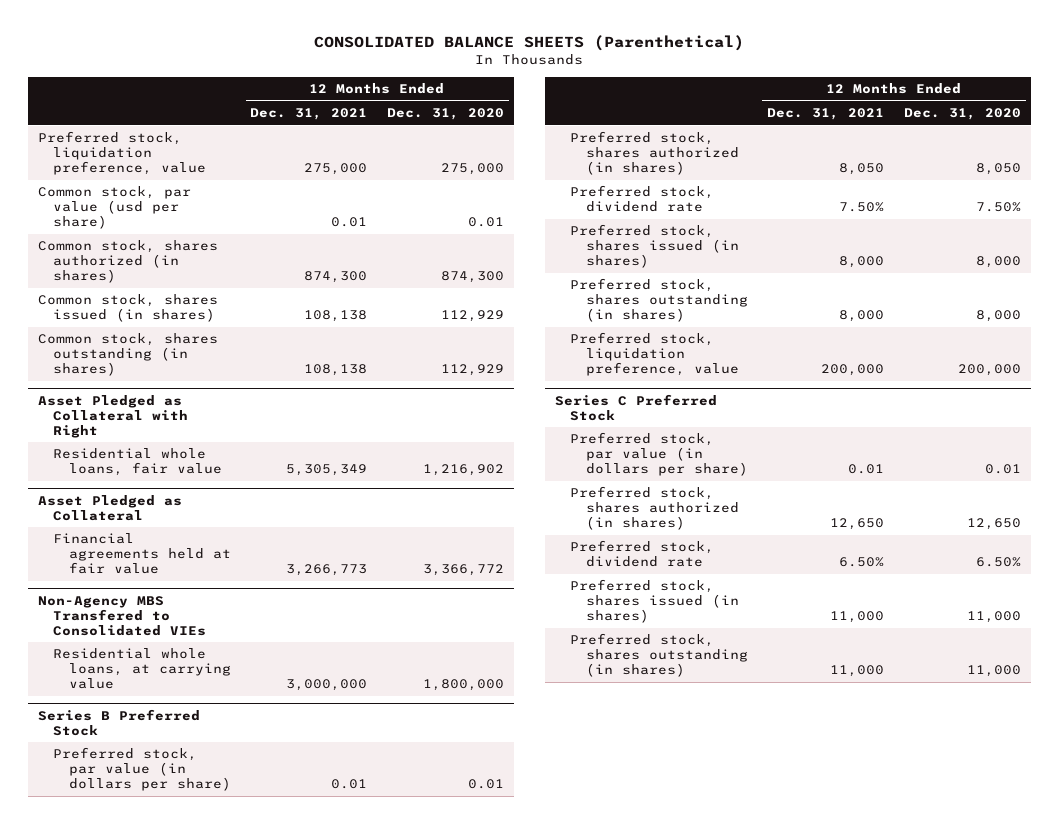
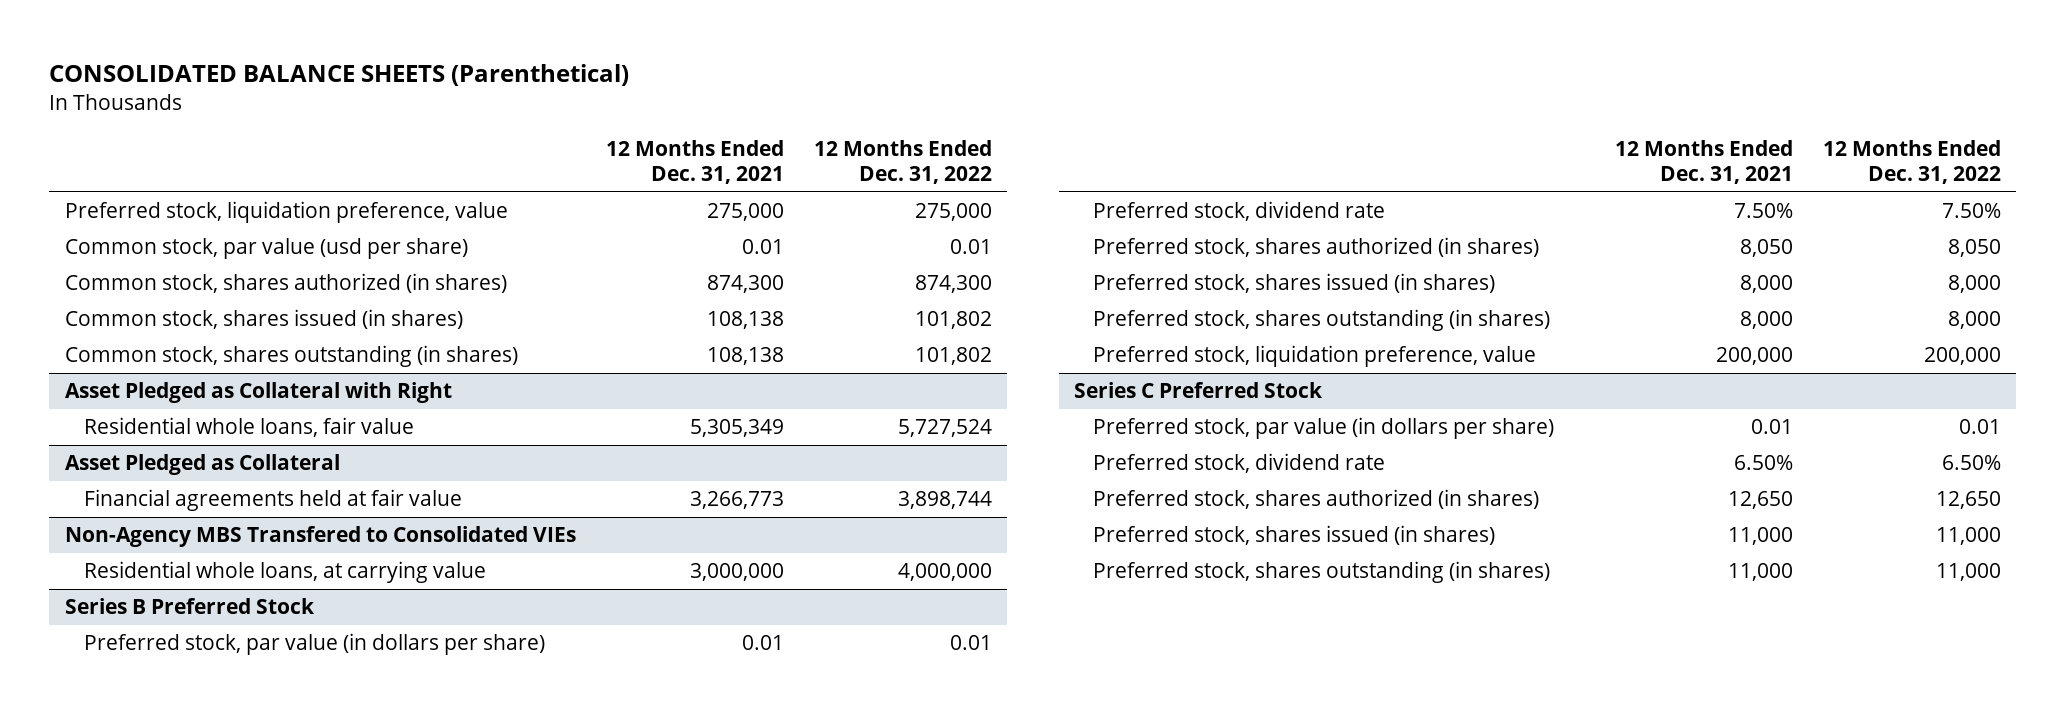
- | 12 Months Ended Dec. 31, 2021 | 12 Months Ended Dec. 31, 2020
+ | 12 Months Ended Dec. 31, 2021 | 12 Months Ended Dec. 31, 2022
@ Series B Preferred Stock
moved down: Preferred stock, shares authorized (in shares) | 8,050 | 8,050
@ Series C Preferred Stock
moved down: Preferred stock, shares authorized (in shares) | 12,650 | 12,650

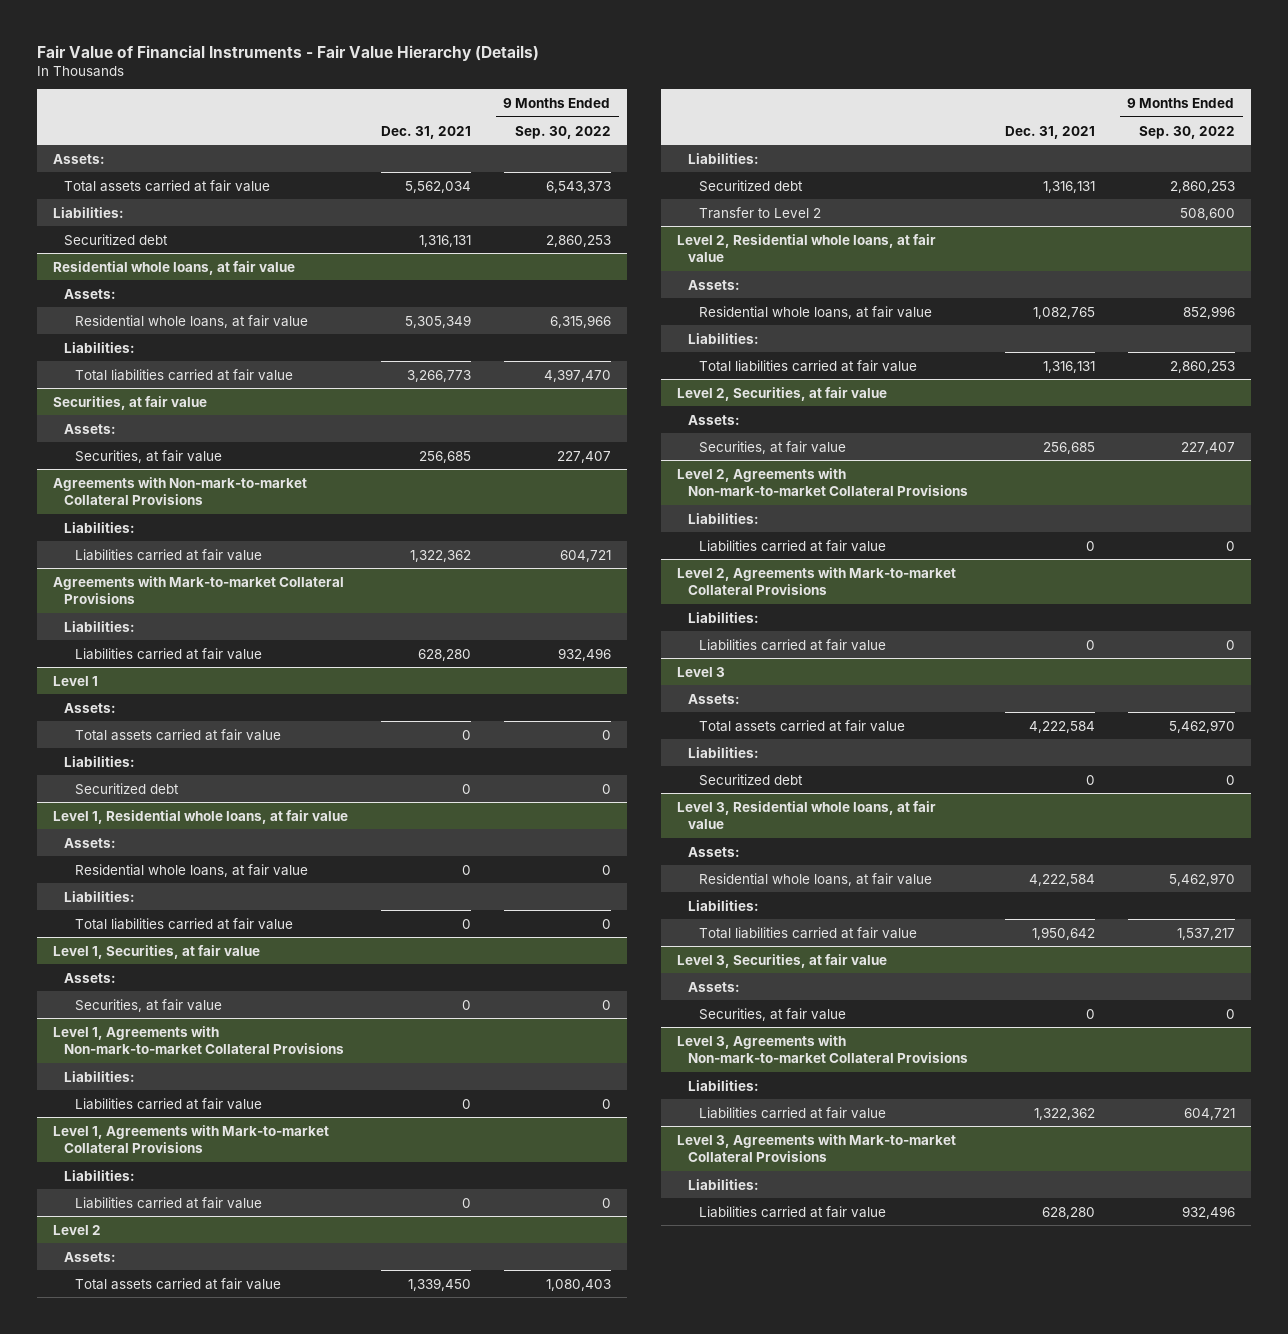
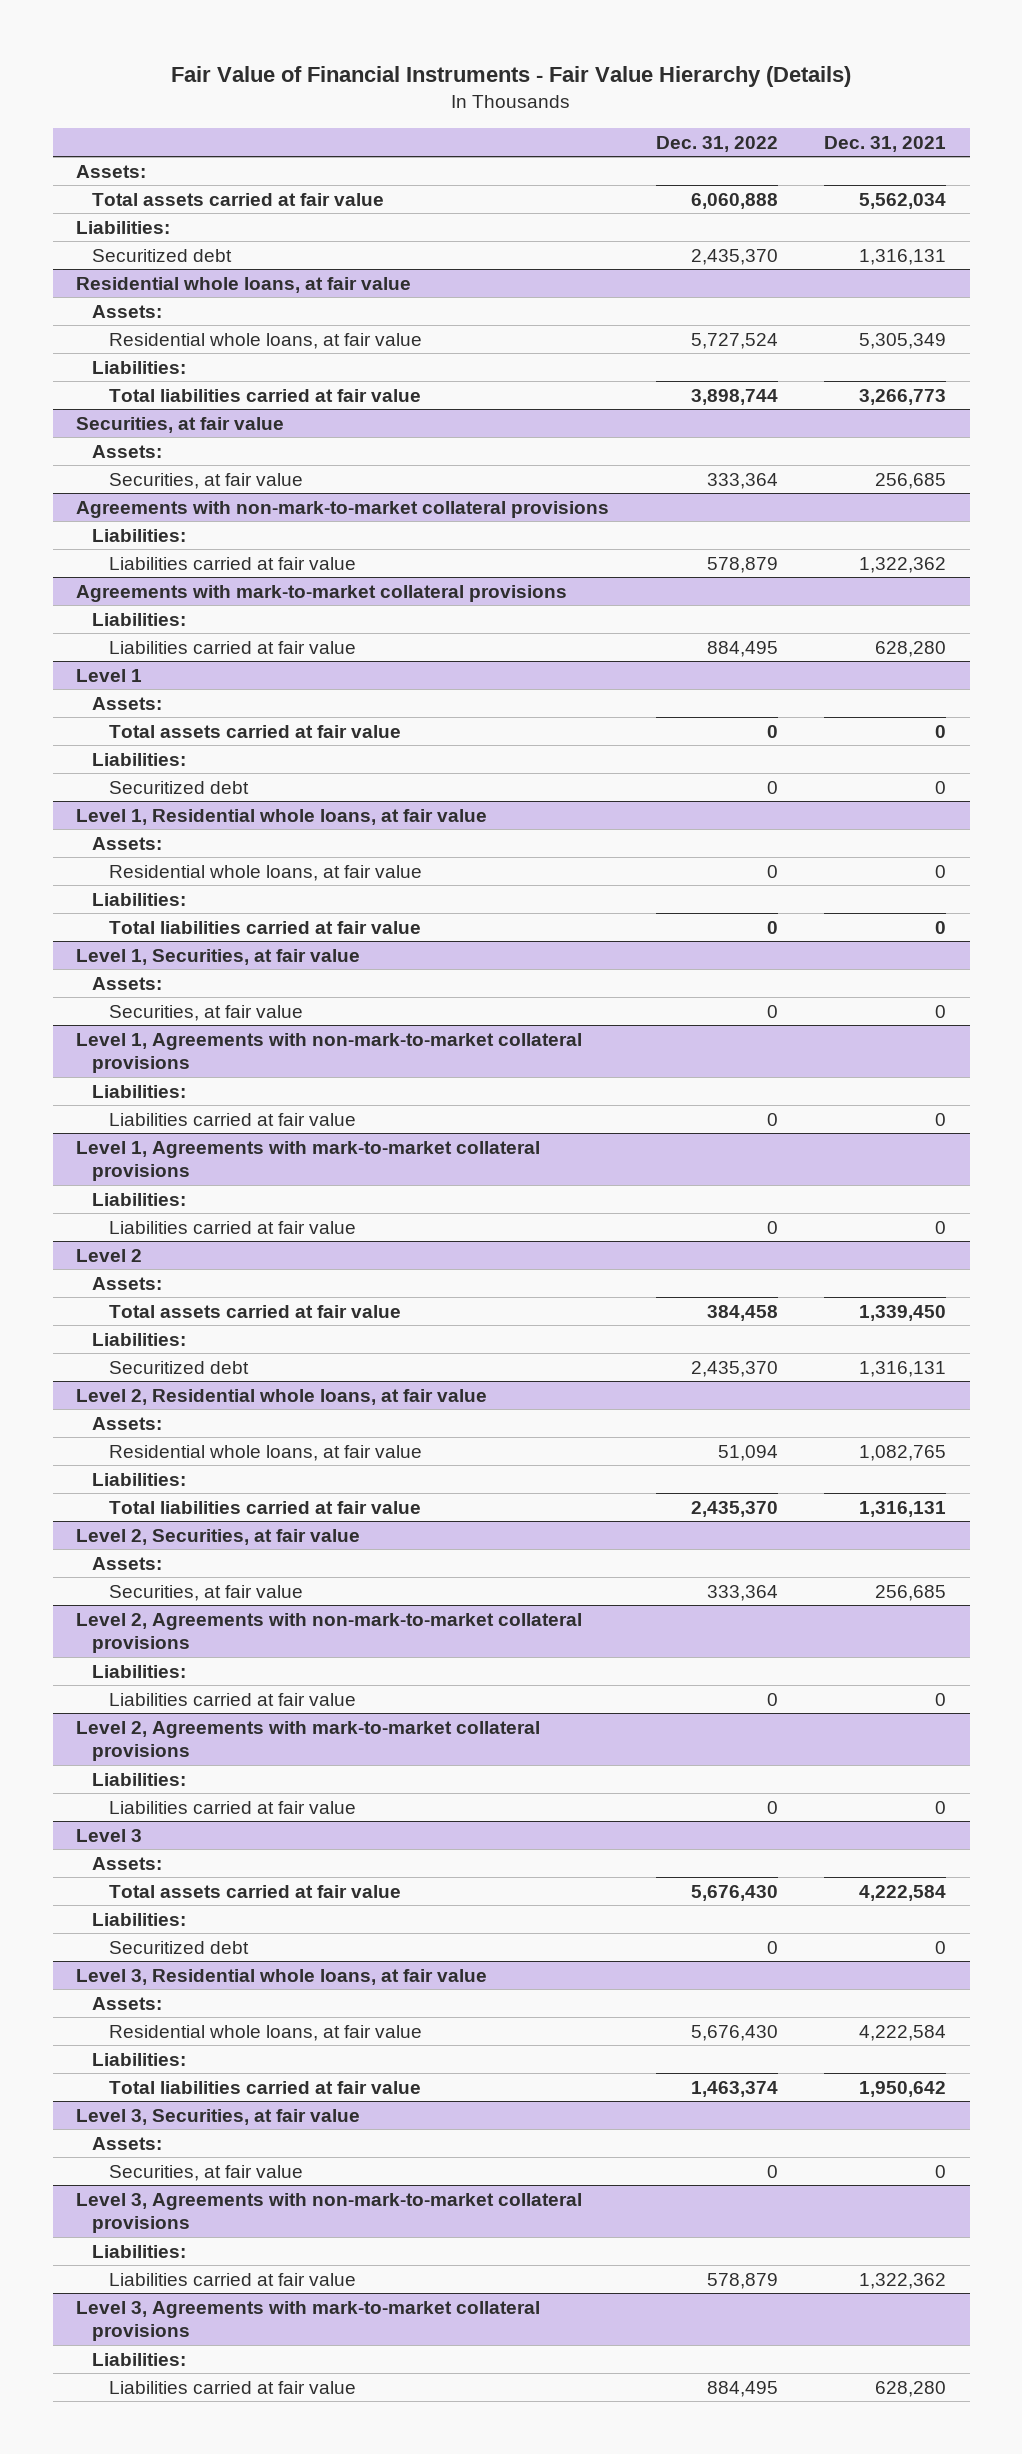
- | Dec. 31, 2021 | 9 Months Ended Sep. 30, 2022
+ | Dec. 31, 2022 | Dec. 31, 2021
- Agreements with Non-mark-to-market Collateral Provisions
+ Agreements with non-mark-to-market collateral provisions
- Agreements with Mark-to-market Collateral Provisions
+ Agreements with mark-to-market collateral provisions
- Level 1, Agreements with Non-mark-to-market Collateral Provisions
+ Level 1, Agreements with non-mark-to-market collateral provisions
- Level 1, Agreements with Mark-to-market Collateral Provisions
+ Level 1, Agreements with mark-to-market collateral provisions
@ Level 2
- Transfer to Level 2 | | 508,600
- Level 2, Agreements with Non-mark-to-market Collateral Provisions
+ Level 2, Agreements with non-mark-to-market collateral provisions
- Level 2, Agreements with Mark-to-market Collateral Provisions
+ Level 2, Agreements with mark-to-market collateral provisions
- Level 3, Agreements with Non-mark-to-market Collateral Provisions
+ Level 3, Agreements with non-mark-to-market collateral provisions
- Level 3, Agreements with Mark-to-market Collateral Provisions
+ Level 3, Agreements with mark-to-market collateral provisions

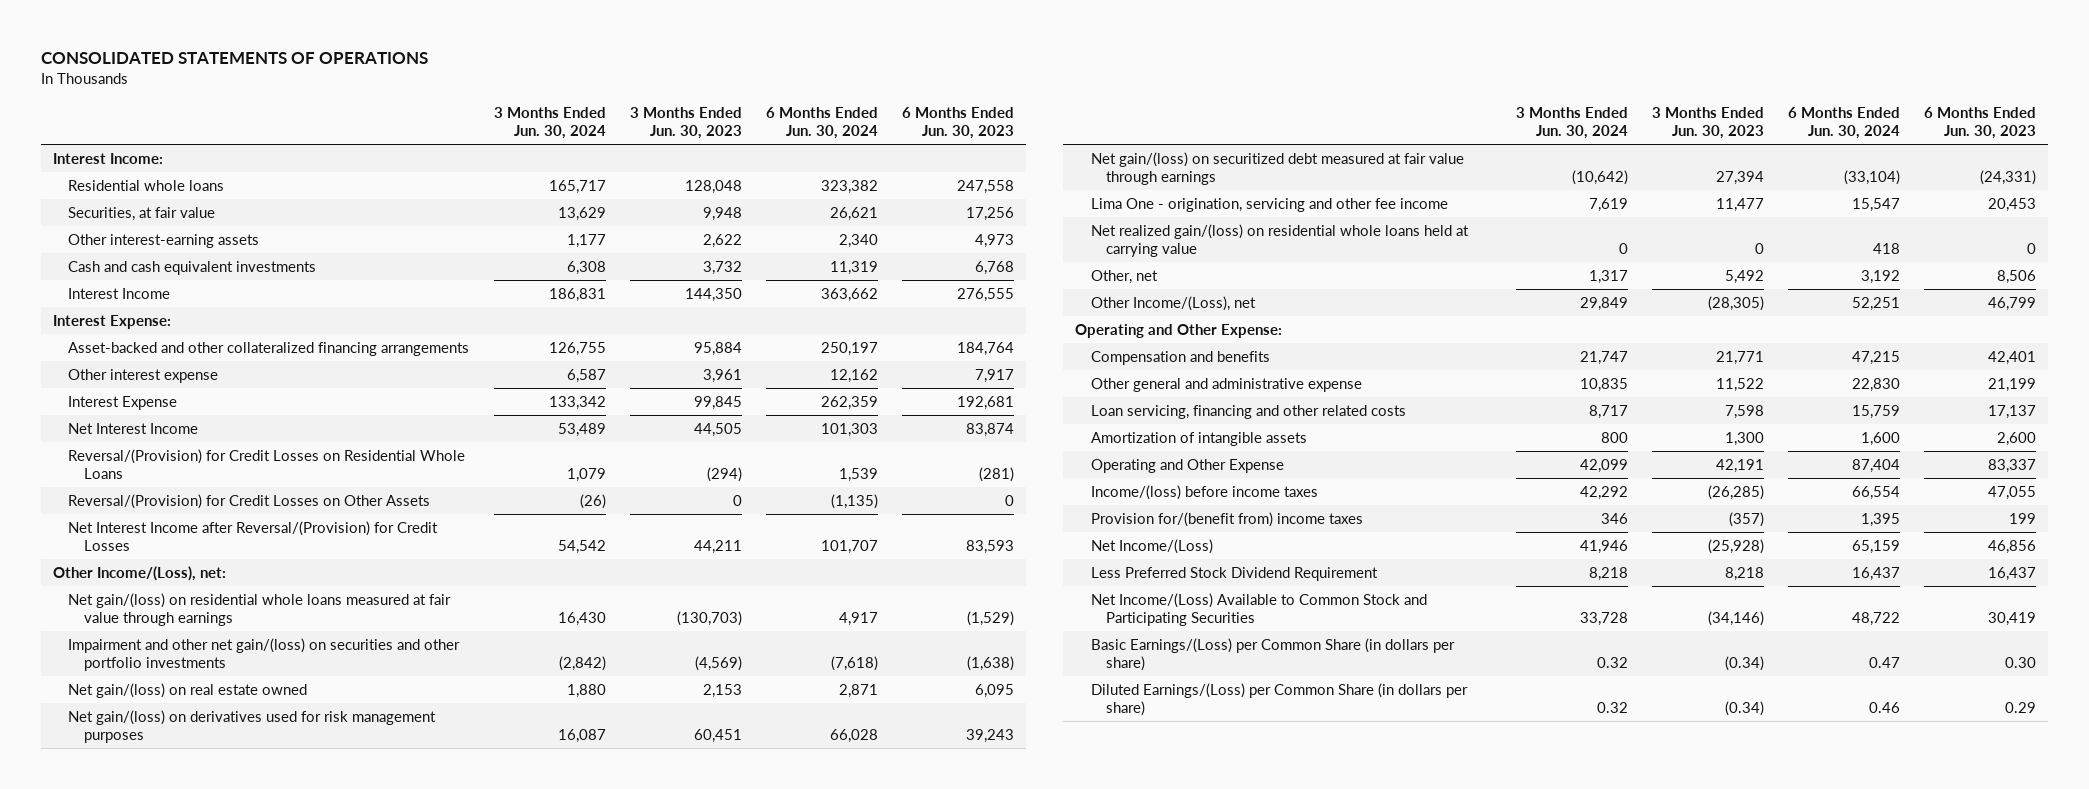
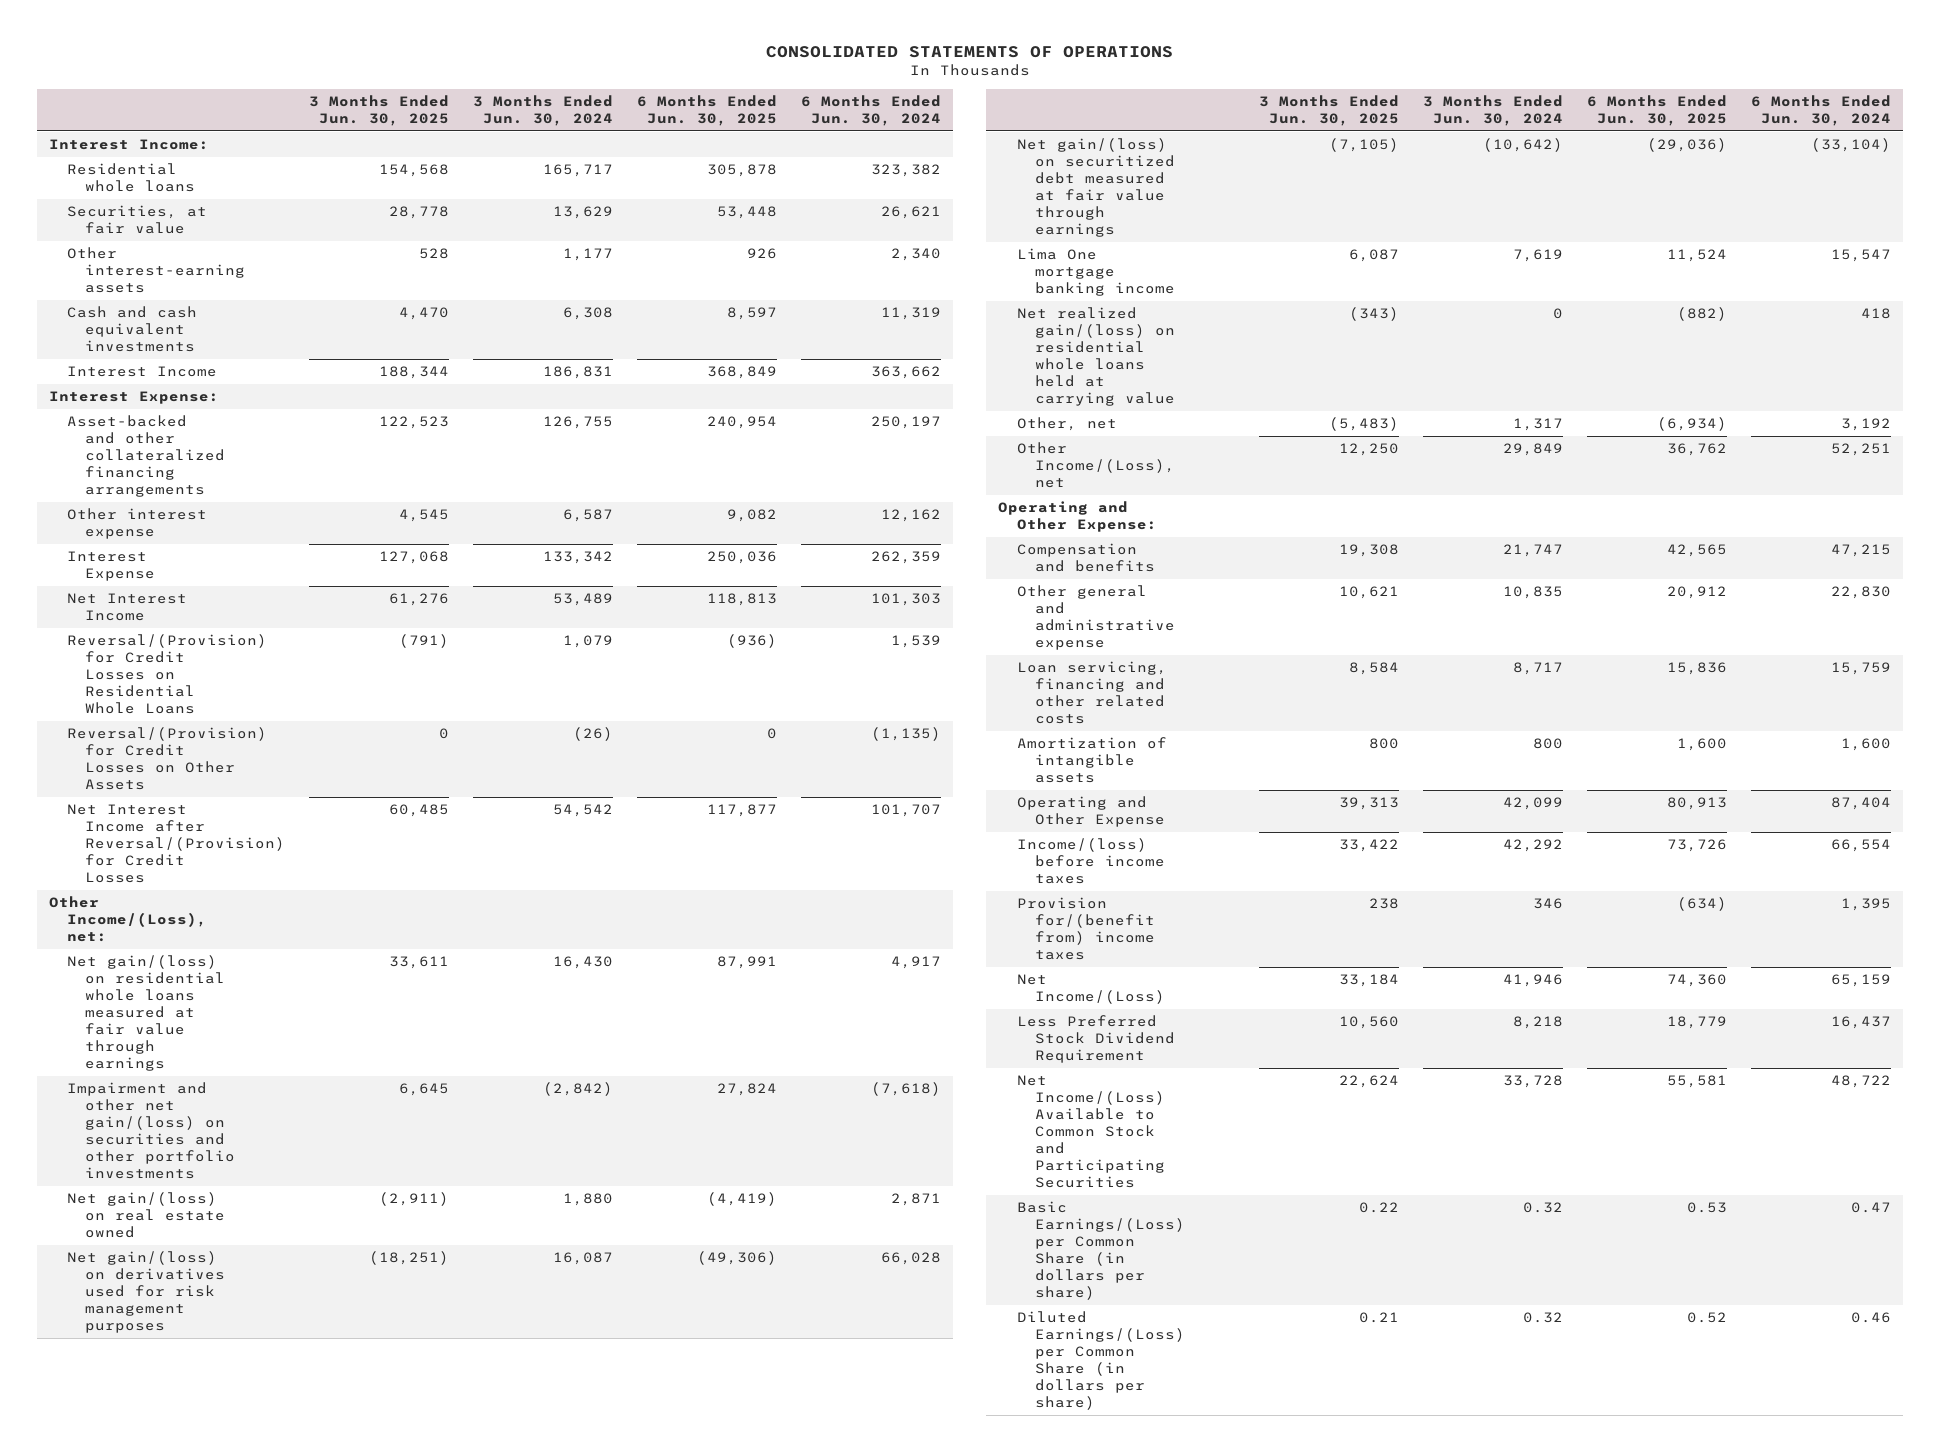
- | 3 Months Ended Jun. 30, 2024 | 3 Months Ended Jun. 30, 2023 | 6 Months Ended Jun. 30, 2024 | 6 Months Ended Jun. 30, 2023
+ | 3 Months Ended Jun. 30, 2025 | 3 Months Ended Jun. 30, 2024 | 6 Months Ended Jun. 30, 2025 | 6 Months Ended Jun. 30, 2024
- Lima One - origination, servicing and other fee income | 7,619 | 11,477 | 15,547 | 20,453
+ Lima One mortgage banking income | 6,087 | 7,619 | 11,524 | 15,547

